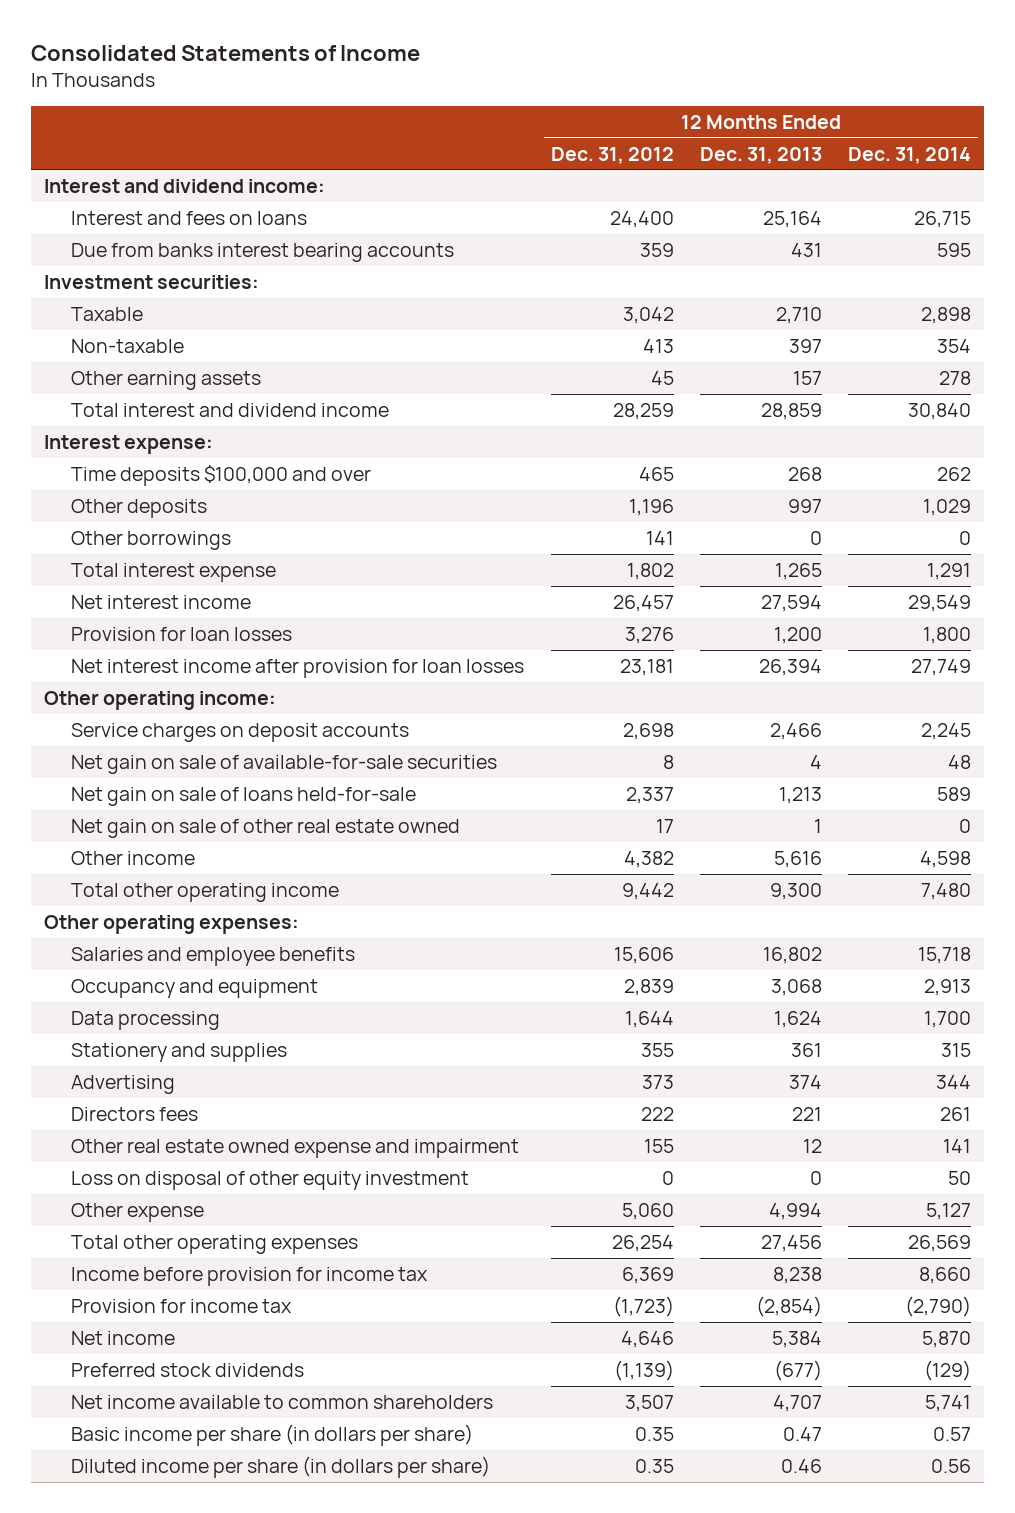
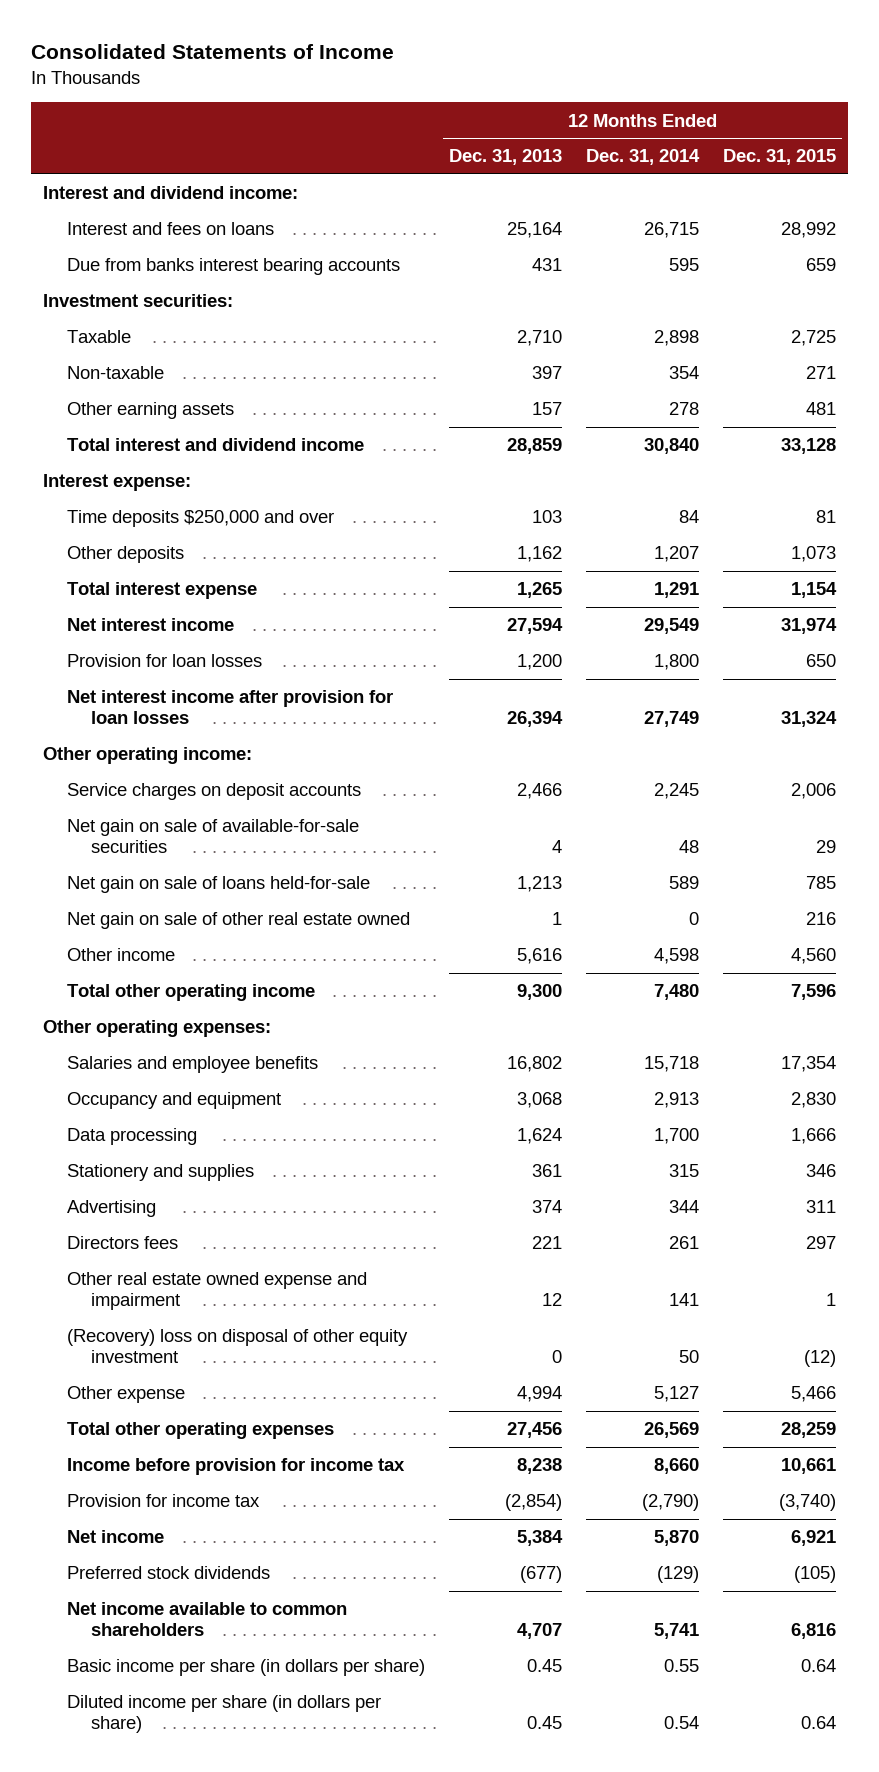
- | 12 Months Ended Dec. 31, 2012 | 12 Months Ended Dec. 31, 2013 | 12 Months Ended Dec. 31, 2014
+ | 12 Months Ended Dec. 31, 2013 | 12 Months Ended Dec. 31, 2014 | 12 Months Ended Dec. 31, 2015
- Time deposits $100,000 and over | 465 | 268 | 262
- Other deposits | 1,196 | 997 | 1,029
- Other borrowings | 141 | 0 | 0
+ Time deposits $250,000 and over | 103 | 84 | 81
+ Other deposits | 1,162 | 1,207 | 1,073
- Loss on disposal of other equity investment | 0 | 0 | 50
+ (Recovery) loss on disposal of other equity investment | 0 | 50 | (12)
- Basic income per share (in dollars per share) | 0.35 | 0.47 | 0.57
- Diluted income per share (in dollars per share) | 0.35 | 0.46 | 0.56
+ Basic income per share (in dollars per share) | 0.45 | 0.55 | 0.64
+ Diluted income per share (in dollars per share) | 0.45 | 0.54 | 0.64

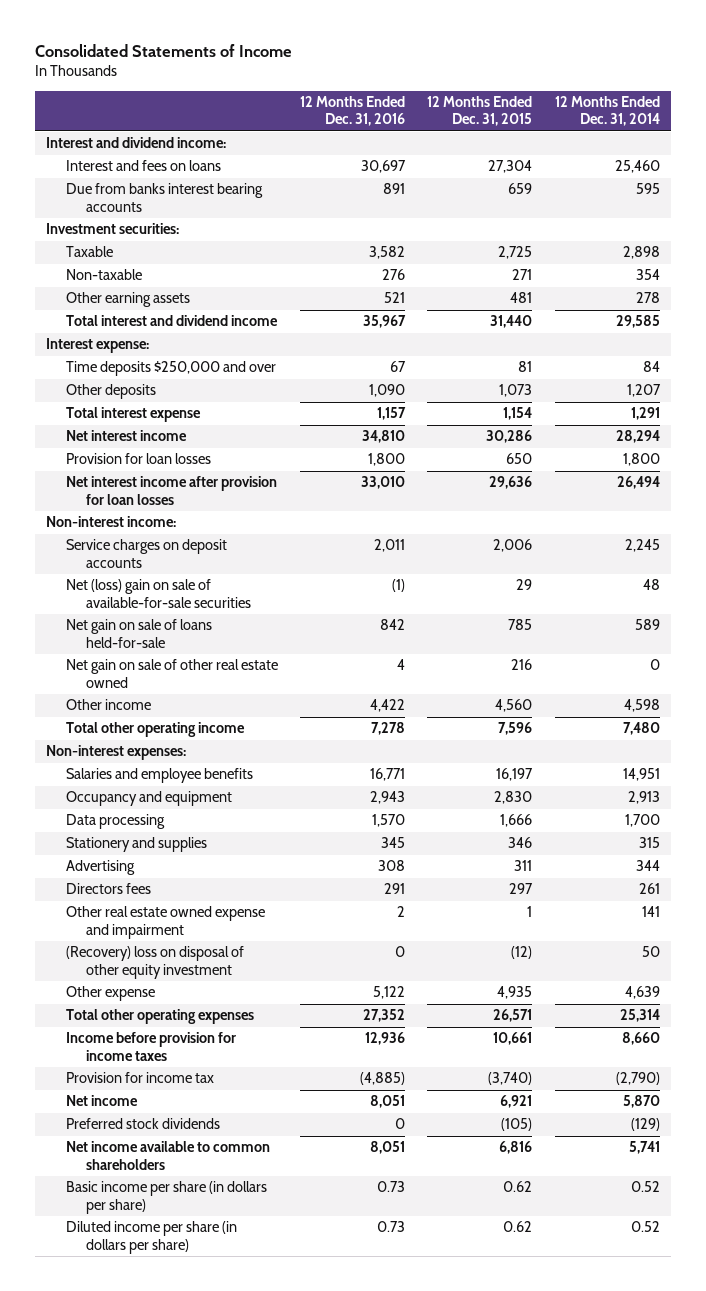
- | 12 Months Ended Dec. 31, 2013 | 12 Months Ended Dec. 31, 2014 | 12 Months Ended Dec. 31, 2015
+ | 12 Months Ended Dec. 31, 2016 | 12 Months Ended Dec. 31, 2015 | 12 Months Ended Dec. 31, 2014
- Interest and fees on loans | 25,164 | 26,715 | 28,992
+ Interest and fees on loans | 30,697 | 27,304 | 25,460
- Total interest and dividend income | 28,859 | 30,840 | 33,128
+ Total interest and dividend income | 35,967 | 31,440 | 29,585
- Net interest income | 27,594 | 29,549 | 31,974
+ Net interest income | 34,810 | 30,286 | 28,294
- Net interest income after provision for loan losses | 26,394 | 27,749 | 31,324
- Other operating income:
+ Net interest income after provision for loan losses | 33,010 | 29,636 | 26,494
+ Non-interest income:
- Net gain on sale of available-for-sale securities | 4 | 48 | 29
+ Net (loss) gain on sale of available-for-sale securities | (1) | 29 | 48
- Other operating expenses:
- Salaries and employee benefits | 16,802 | 15,718 | 17,354
+ Non-interest expenses:
+ Salaries and employee benefits | 16,771 | 16,197 | 14,951
- Other expense | 4,994 | 5,127 | 5,466
- Total other operating expenses | 27,456 | 26,569 | 28,259
- Income before provision for income tax | 8,238 | 8,660 | 10,661
+ Other expense | 5,122 | 4,935 | 4,639
+ Total other operating expenses | 27,352 | 26,571 | 25,314
+ Income before provision for income taxes | 12,936 | 10,661 | 8,660
- Basic income per share (in dollars per share) | 0.45 | 0.55 | 0.64
- Diluted income per share (in dollars per share) | 0.45 | 0.54 | 0.64
+ Basic income per share (in dollars per share) | 0.73 | 0.62 | 0.52
+ Diluted income per share (in dollars per share) | 0.73 | 0.62 | 0.52

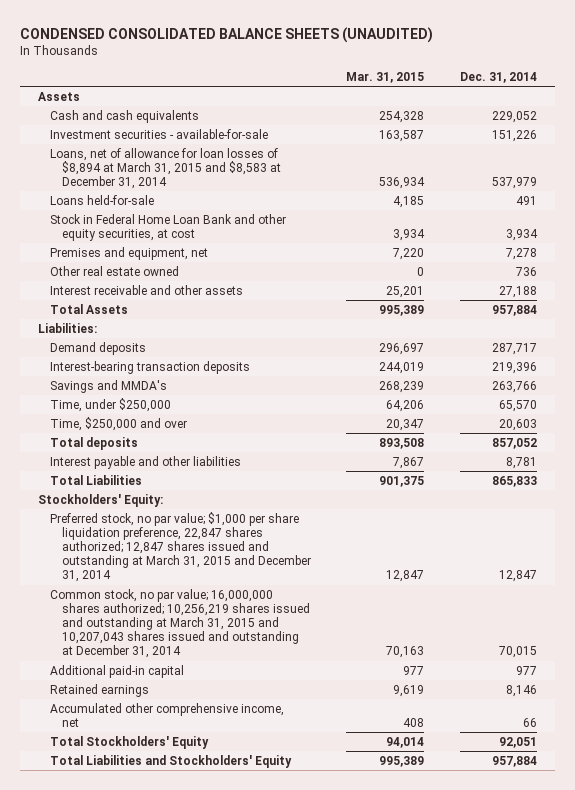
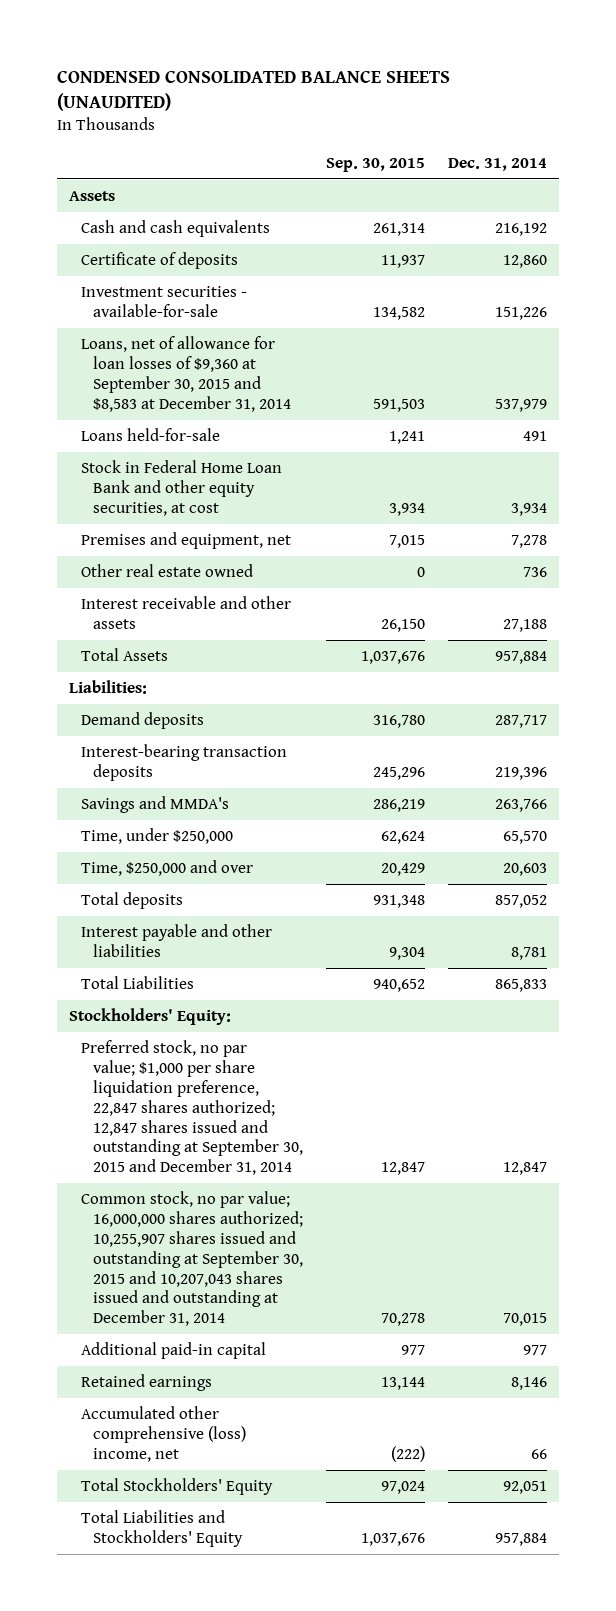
- | Mar. 31, 2015 | Dec. 31, 2014
+ | Sep. 30, 2015 | Dec. 31, 2014
- Cash and cash equivalents | 254,328 | 229,052
+ Cash and cash equivalents | 261,314 | 216,192
+ Certificate of deposits | 11,937 | 12,860
- Loans, net of allowance for loan losses of $8,894 at March 31, 2015 and $8,583 at December 31, 2014 | 536,934 | 537,979
+ Loans, net of allowance for loan losses of $9,360 at September 30, 2015 and $8,583 at December 31, 2014 | 591,503 | 537,979
- Preferred stock, no par value; $1,000 per share liquidation preference, 22,847 shares authorized; 12,847 shares issued and outstanding at March 31, 2015 and December 31, 2014 | 12,847 | 12,847
- Common stock, no par value; 16,000,000 shares authorized; 10,256,219 shares issued and outstanding at March 31, 2015 and 10,207,043 shares issued and outstanding at December 31, 2014 | 70,163 | 70,015
+ Preferred stock, no par value; $1,000 per share liquidation preference, 22,847 shares authorized; 12,847 shares issued and outstanding at September 30, 2015 and December 31, 2014 | 12,847 | 12,847
+ Common stock, no par value; 16,000,000 shares authorized; 10,255,907 shares issued and outstanding at September 30, 2015 and 10,207,043 shares issued and outstanding at December 31, 2014 | 70,278 | 70,015
- Accumulated other comprehensive income, net | 408 | 66
+ Accumulated other comprehensive (loss) income, net | (222) | 66

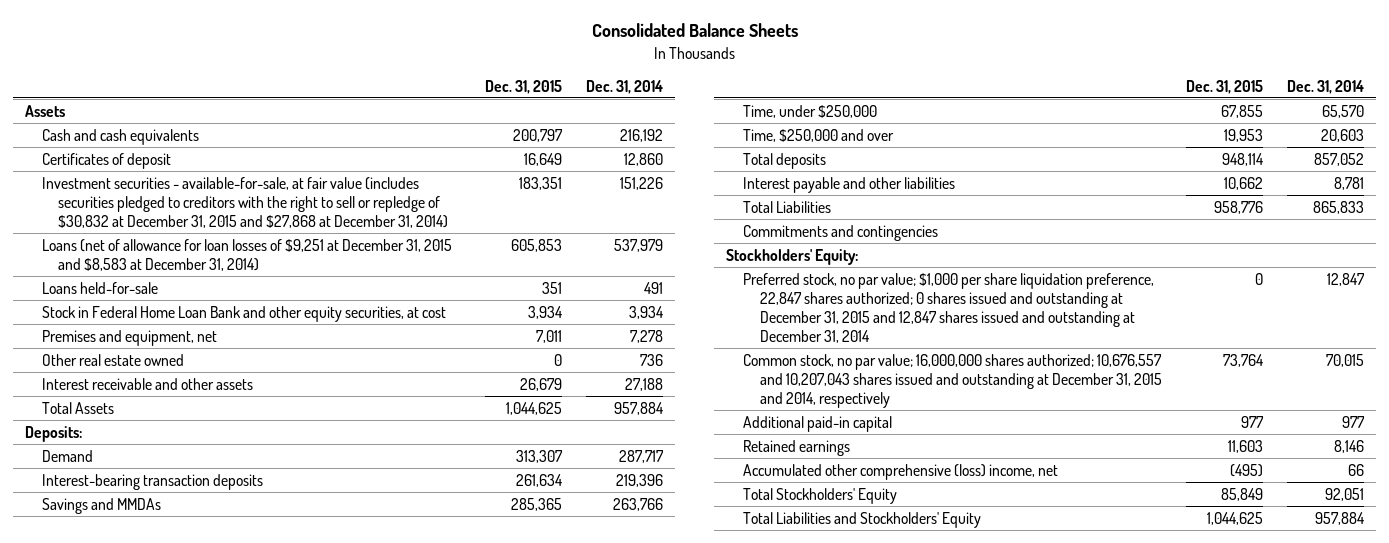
- CONDENSED CONSOLIDATED BALANCE SHEETS (UNAUDITED)
+ Consolidated Balance Sheets
- | Sep. 30, 2015 | Dec. 31, 2014
+ | Dec. 31, 2015 | Dec. 31, 2014
- Certificate of deposits | 11,937 | 12,860
- Investment securities - available-for-sale | 134,582 | 151,226
- Loans, net of allowance for loan losses of $9,360 at September 30, 2015 and $8,583 at December 31, 2014 | 591,503 | 537,979
+ Certificates of deposit | 16,649 | 12,860
+ Investment securities - available-for-sale, at fair value (includes securities pledged to creditors with the right to sell or repledge of $30,832 at December 31, 2015 and $27,868 at December 31, 2014) | 183,351 | 151,226
+ Loans (net of allowance for loan losses of $9,251 at December 31, 2015 and $8,583 at December 31, 2014) | 605,853 | 537,979
- Liabilities:
- Demand deposits | 316,780 | 287,717
+ Deposits:
+ Demand | 313,307 | 287,717
- Savings and MMDA's | 286,219 | 263,766
+ Savings and MMDAs | 285,365 | 263,766
+ Commitments and contingencies
- Preferred stock, no par value; $1,000 per share liquidation preference, 22,847 shares authorized; 12,847 shares issued and outstanding at September 30, 2015 and December 31, 2014 | 12,847 | 12,847
- Common stock, no par value; 16,000,000 shares authorized; 10,255,907 shares issued and outstanding at September 30, 2015 and 10,207,043 shares issued and outstanding at December 31, 2014 | 70,278 | 70,015
+ Preferred stock, no par value; $1,000 per share liquidation preference, 22,847 shares authorized; 0 shares issued and outstanding at December 31, 2015 and 12,847 shares issued and outstanding at December 31, 2014 | 0 | 12,847
+ Common stock, no par value; 16,000,000 shares authorized; 10,676,557 and 10,207,043 shares issued and outstanding at December 31, 2015 and 2014, respectively | 73,764 | 70,015

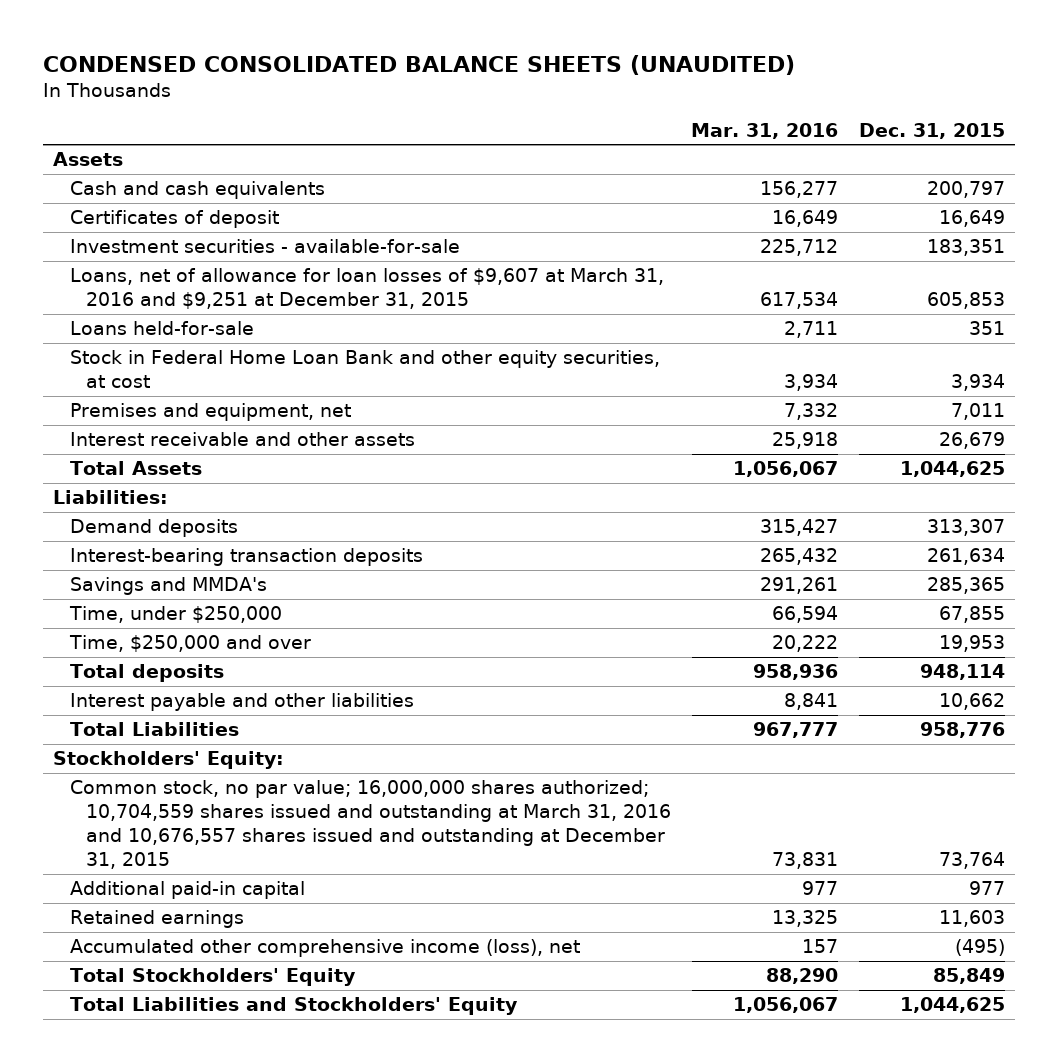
- Consolidated Balance Sheets
+ CONDENSED CONSOLIDATED BALANCE SHEETS (UNAUDITED)
- | Dec. 31, 2015 | Dec. 31, 2014
+ | Mar. 31, 2016 | Dec. 31, 2015
- Investment securities - available-for-sale, at fair value (includes securities pledged to creditors with the right to sell or repledge of $30,832 at December 31, 2015 and $27,868 at December 31, 2014) | 183,351 | 151,226
- Loans (net of allowance for loan losses of $9,251 at December 31, 2015 and $8,583 at December 31, 2014) | 605,853 | 537,979
+ Investment securities - available-for-sale | 225,712 | 183,351
+ Loans, net of allowance for loan losses of $9,607 at March 31, 2016 and $9,251 at December 31, 2015 | 617,534 | 605,853
- Other real estate owned | 0 | 736
- Deposits:
- Demand | 313,307 | 287,717
+ Liabilities:
+ Demand deposits | 315,427 | 313,307
- Savings and MMDAs | 285,365 | 263,766
+ Savings and MMDA's | 291,261 | 285,365
- Commitments and contingencies
- Preferred stock, no par value; $1,000 per share liquidation preference, 22,847 shares authorized; 0 shares issued and outstanding at December 31, 2015 and 12,847 shares issued and outstanding at December 31, 2014 | 0 | 12,847
- Common stock, no par value; 16,000,000 shares authorized; 10,676,557 and 10,207,043 shares issued and outstanding at December 31, 2015 and 2014, respectively | 73,764 | 70,015
+ Common stock, no par value; 16,000,000 shares authorized; 10,704,559 shares issued and outstanding at March 31, 2016 and 10,676,557 shares issued and outstanding at December 31, 2015 | 73,831 | 73,764
- Accumulated other comprehensive (loss) income, net | (495) | 66
+ Accumulated other comprehensive income (loss), net | 157 | (495)

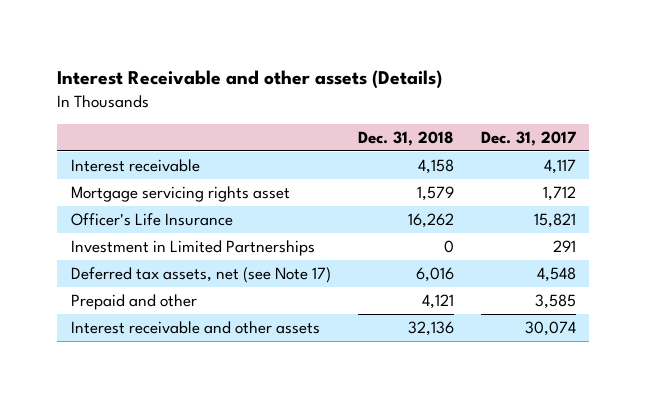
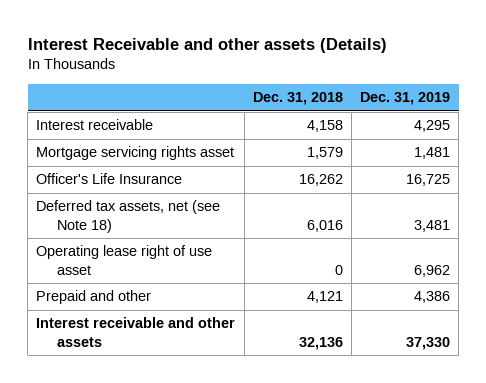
- | Dec. 31, 2018 | Dec. 31, 2017
+ | Dec. 31, 2018 | Dec. 31, 2019
- Investment in Limited Partnerships | 0 | 291
- Deferred tax assets, net (see Note 17) | 6,016 | 4,548
+ Deferred tax assets, net (see Note 18) | 6,016 | 3,481
+ Operating lease right of use asset | 0 | 6,962

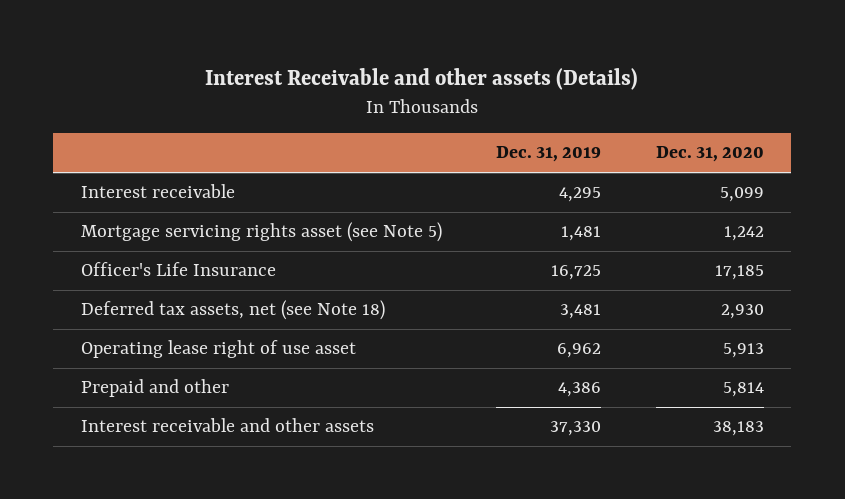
- | Dec. 31, 2018 | Dec. 31, 2019
+ | Dec. 31, 2019 | Dec. 31, 2020
- Mortgage servicing rights asset | 1,579 | 1,481
+ Mortgage servicing rights asset (see Note 5) | 1,481 | 1,242

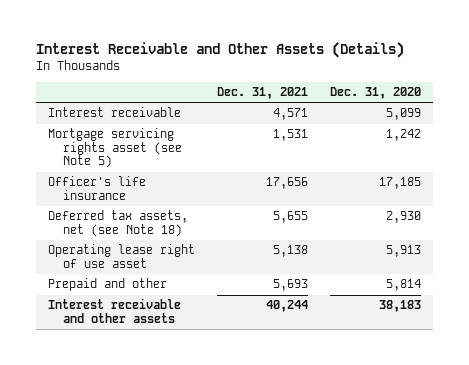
- Interest Receivable and other assets (Details)
+ Interest Receivable and Other Assets (Details)
- | Dec. 31, 2019 | Dec. 31, 2020
+ | Dec. 31, 2021 | Dec. 31, 2020
- Officer's Life Insurance | 16,725 | 17,185
+ Officer's life insurance | 17,656 | 17,185

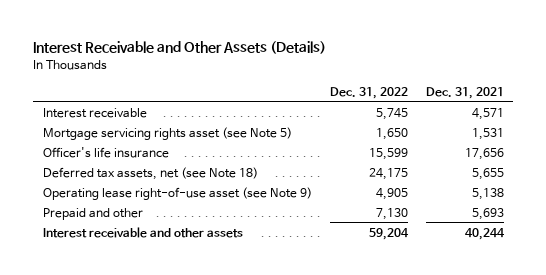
- | Dec. 31, 2021 | Dec. 31, 2020
+ | Dec. 31, 2022 | Dec. 31, 2021
- Operating lease right of use asset | 5,138 | 5,913
+ Operating lease right-of-use asset (see Note 9) | 4,905 | 5,138

